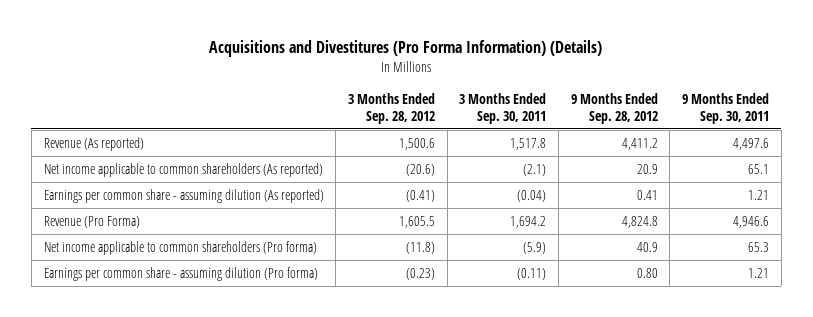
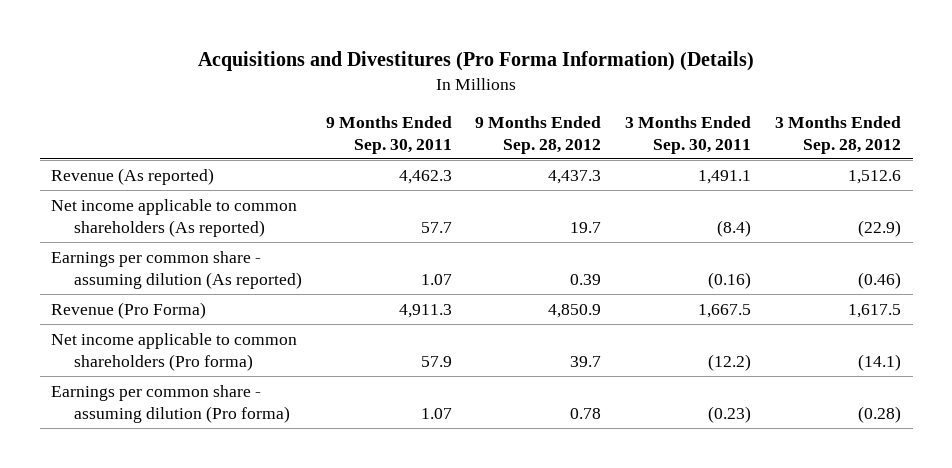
- | 3 Months Ended Sep. 28, 2012 | 3 Months Ended Sep. 30, 2011 | 9 Months Ended Sep. 28, 2012 | 9 Months Ended Sep. 30, 2011
+ | 9 Months Ended Sep. 30, 2011 | 9 Months Ended Sep. 28, 2012 | 3 Months Ended Sep. 30, 2011 | 3 Months Ended Sep. 28, 2012
- Revenue (As reported) | 1,500.6 | 1,517.8 | 4,411.2 | 4,497.6
- Net income applicable to common shareholders (As reported) | (20.6) | (2.1) | 20.9 | 65.1
- Earnings per common share - assuming dilution (As reported) | (0.41) | (0.04) | 0.41 | 1.21
- Revenue (Pro Forma) | 1,605.5 | 1,694.2 | 4,824.8 | 4,946.6
- Net income applicable to common shareholders (Pro forma) | (11.8) | (5.9) | 40.9 | 65.3
- Earnings per common share - assuming dilution (Pro forma) | (0.23) | (0.11) | 0.80 | 1.21
+ Revenue (As reported) | 4,462.3 | 4,437.3 | 1,491.1 | 1,512.6
+ Net income applicable to common shareholders (As reported) | 57.7 | 19.7 | (8.4) | (22.9)
+ Earnings per common share - assuming dilution (As reported) | 1.07 | 0.39 | (0.16) | (0.46)
+ Revenue (Pro Forma) | 4,911.3 | 4,850.9 | 1,667.5 | 1,617.5
+ Net income applicable to common shareholders (Pro forma) | 57.9 | 39.7 | (12.2) | (14.1)
+ Earnings per common share - assuming dilution (Pro forma) | 1.07 | 0.78 | (0.23) | (0.28)

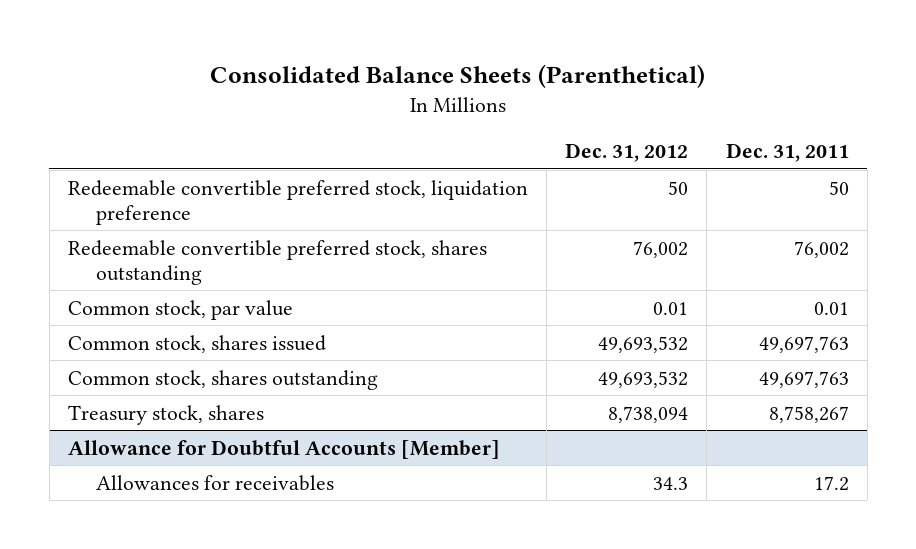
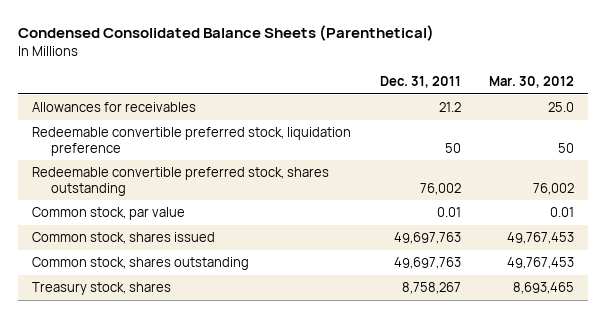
- Consolidated Balance Sheets (Parenthetical)
+ Condensed Consolidated Balance Sheets (Parenthetical)
- | Dec. 31, 2012 | Dec. 31, 2011
+ | Dec. 31, 2011 | Mar. 30, 2012
+ Allowances for receivables | 21.2 | 25.0
- Allowance for Doubtful Accounts [Member]
- Allowances for receivables | 34.3 | 17.2

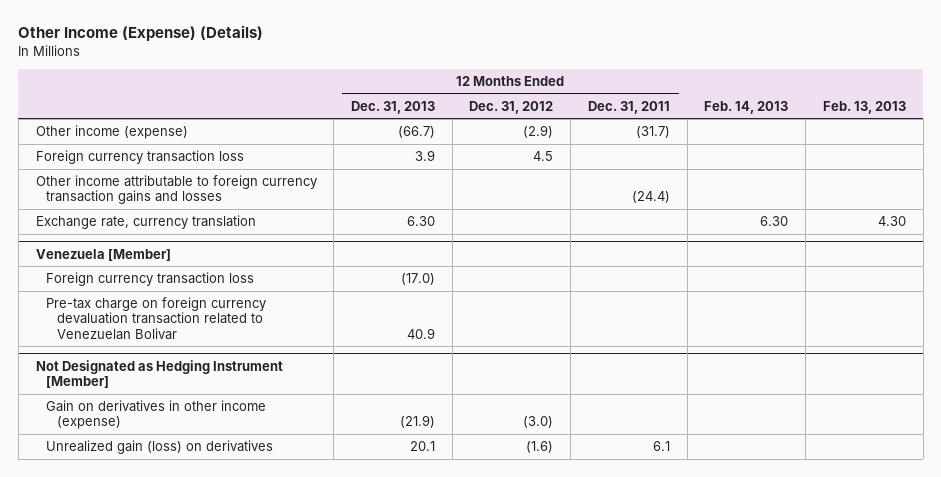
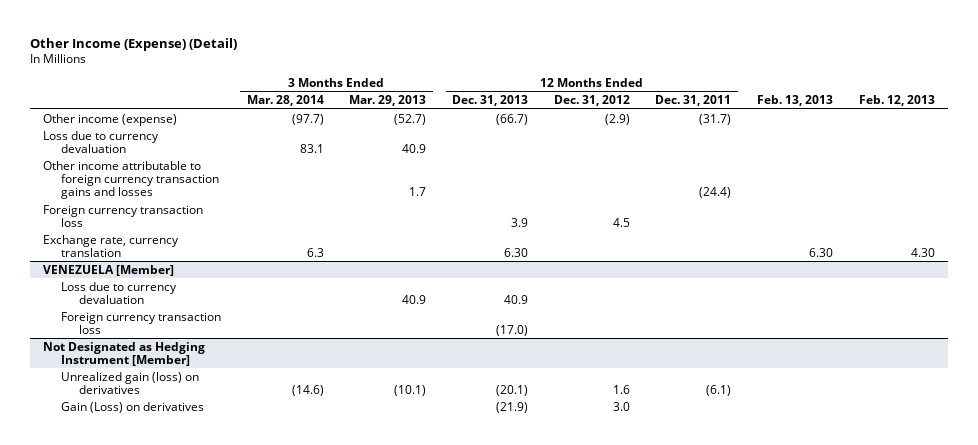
- Other Income (Expense) (Details)
+ Other Income (Expense) (Detail)
- | 12 Months Ended Dec. 31, 2013 | 12 Months Ended Dec. 31, 2012 | 12 Months Ended Dec. 31, 2011 | Feb. 14, 2013 | Feb. 13, 2013
+ | 3 Months Ended Mar. 28, 2014 | 3 Months Ended Mar. 29, 2013 | 12 Months Ended Dec. 31, 2013 | 12 Months Ended Dec. 31, 2012 | 12 Months Ended Dec. 31, 2011 | Feb. 13, 2013 | Feb. 12, 2013
+ Loss due to currency devaluation | 83.1 | 40.9 | | | | |
- Exchange rate, currency translation | 6.30 | | | 6.30 | 4.30
- Venezuela [Member]
moved down: Foreign currency transaction loss | | | 3.9 | 4.5 | | |
+ Exchange rate, currency translation | 6.3 | | 6.30 | | | 6.30 | 4.30
+ VENEZUELA [Member]
+ Loss due to currency devaluation | | 40.9 | 40.9 | | | |
- Pre-tax charge on foreign currency devaluation transaction related to Venezuelan Bolivar | 40.9 | | | |
@ Not Designated as Hedging Instrument [Member]
- Gain on derivatives in other income (expense) | (21.9) | (3.0) | | |
- Unrealized gain (loss) on derivatives | 20.1 | (1.6) | 6.1 | |
+ Unrealized gain (loss) on derivatives | (14.6) | (10.1) | (20.1) | 1.6 | (6.1) | |
+ Gain (Loss) on derivatives | | | (21.9) | 3.0 | | |

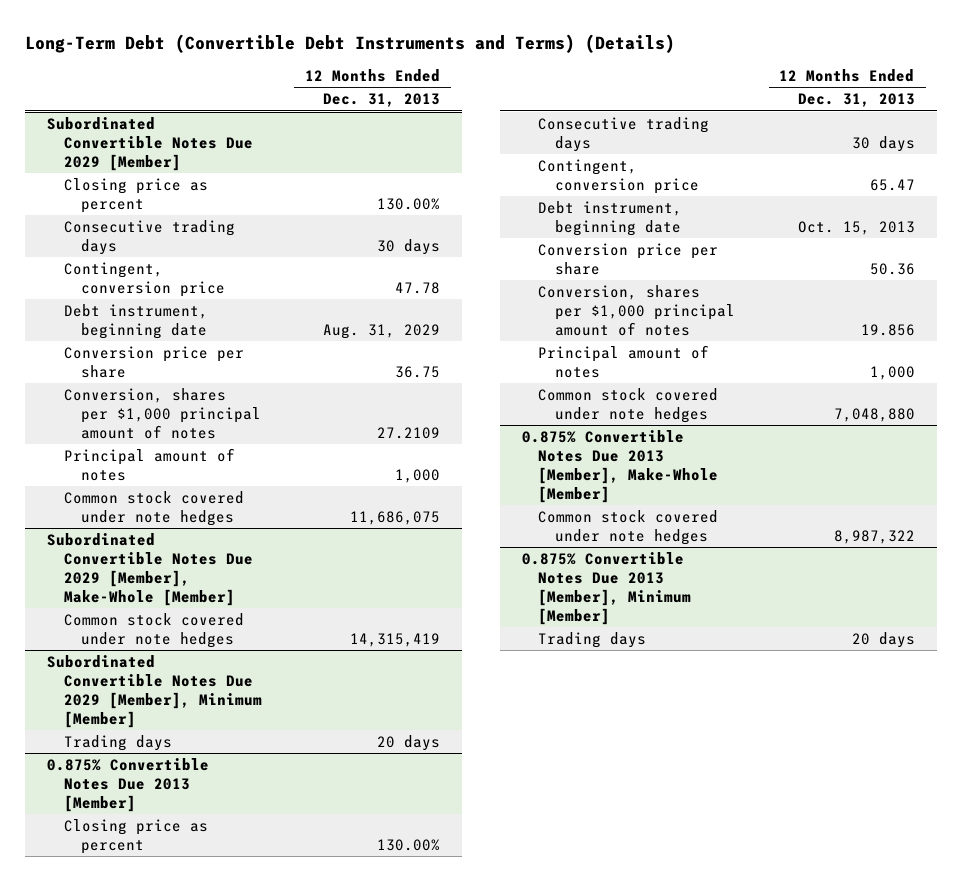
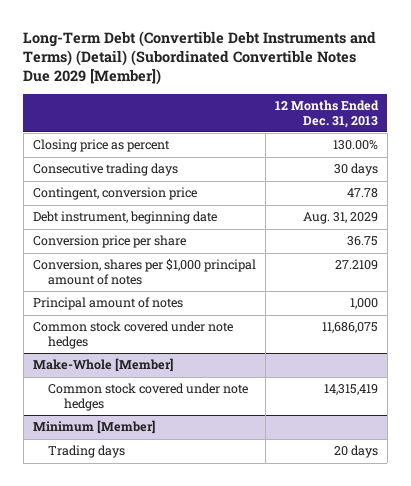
- Long-Term Debt (Convertible Debt Instruments and Terms) (Details)
+ Long-Term Debt (Convertible Debt Instruments and Terms) (Detail) (Subordinated Convertible Notes Due 2029 [Member])
- Subordinated Convertible Notes Due 2029 [Member]
- Subordinated Convertible Notes Due 2029 [Member], Make-Whole [Member]
+ Make-Whole [Member]
- Subordinated Convertible Notes Due 2029 [Member], Minimum [Member]
- Trading days | 20 days
- 0.875% Convertible Notes Due 2013 [Member]
- Closing price as percent | 130.00%
- Consecutive trading days | 30 days
- Contingent, conversion price | 65.47
- Debt instrument, beginning date | Oct. 15, 2013
- Conversion price per share | 50.36
- Conversion, shares per $1,000 principal amount of notes | 19.856
- Principal amount of notes | 1,000
- Common stock covered under note hedges | 7,048,880
- 0.875% Convertible Notes Due 2013 [Member], Make-Whole [Member]
- Common stock covered under note hedges | 8,987,322
- 0.875% Convertible Notes Due 2013 [Member], Minimum [Member]
+ Minimum [Member]

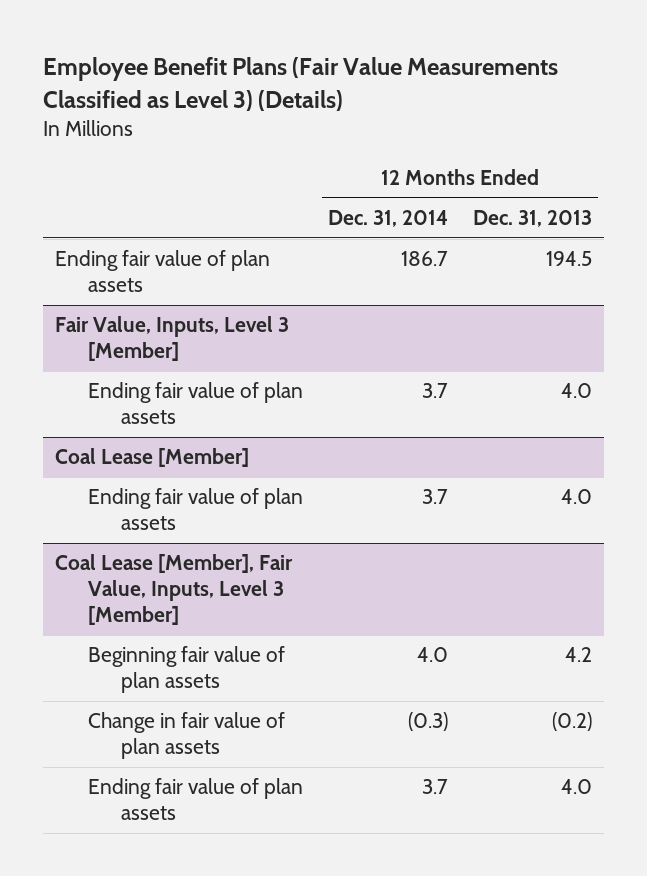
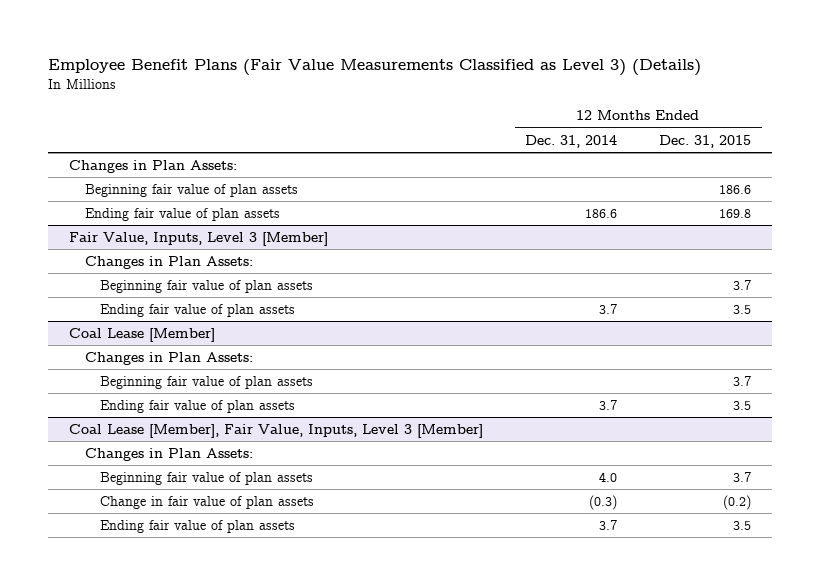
- | 12 Months Ended Dec. 31, 2014 | 12 Months Ended Dec. 31, 2013
+ | 12 Months Ended Dec. 31, 2014 | 12 Months Ended Dec. 31, 2015
- Ending fair value of plan assets | 186.7 | 194.5
+ Changes in Plan Assets:
+ Beginning fair value of plan assets | | 186.6
+ Ending fair value of plan assets | 186.6 | 169.8
@ Fair Value, Inputs, Level 3 [Member]
+ Changes in Plan Assets:
+ Beginning fair value of plan assets | | 3.7
@ Coal Lease [Member]
+ Changes in Plan Assets:
+ Beginning fair value of plan assets | | 3.7
@ Coal Lease [Member], Fair Value, Inputs, Level 3 [Member]
+ Changes in Plan Assets:

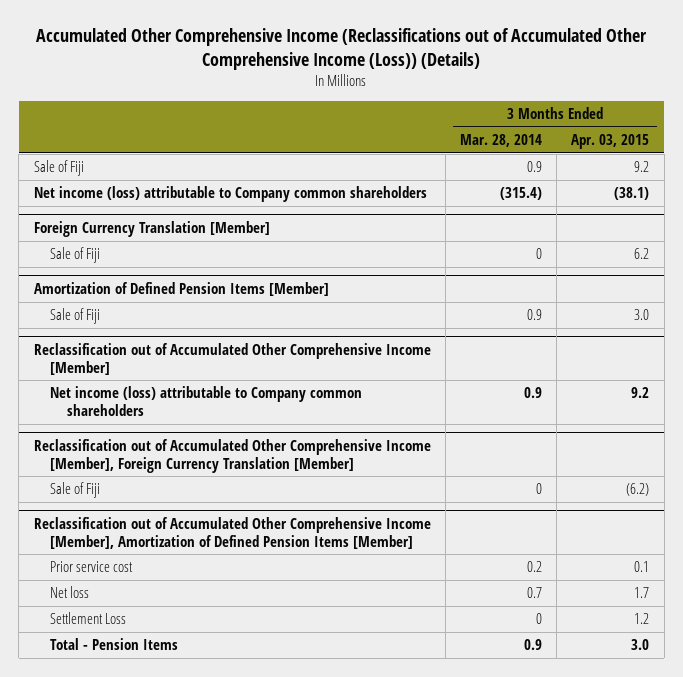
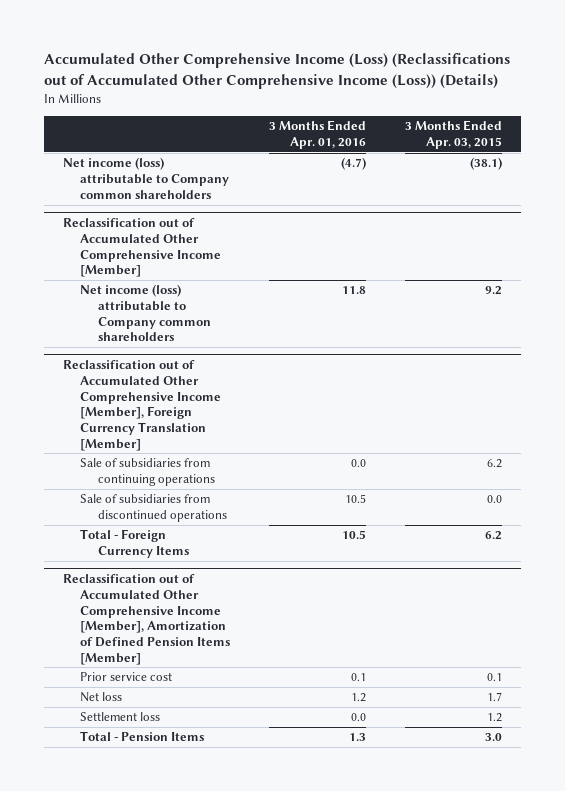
- Accumulated Other Comprehensive Income (Reclassifications out of Accumulated Other Comprehensive Income (Loss)) (Details)
+ Accumulated Other Comprehensive Income (Loss) (Reclassifications out of Accumulated Other Comprehensive Income (Loss)) (Details)
- | 3 Months Ended Mar. 28, 2014 | 3 Months Ended Apr. 03, 2015
+ | 3 Months Ended Apr. 01, 2016 | 3 Months Ended Apr. 03, 2015
- Sale of Fiji | 0.9 | 9.2
- Foreign Currency Translation [Member]
- Sale of Fiji | 0 | 6.2
- Amortization of Defined Pension Items [Member]
- Sale of Fiji | 0.9 | 3.0
@ Reclassification out of Accumulated Other Comprehensive Income [Member], Foreign Currency Translation [Member]
- Sale of Fiji | 0 | (6.2)
+ Sale of subsidiaries from continuing operations | 0.0 | 6.2
+ Sale of subsidiaries from discontinued operations | 10.5 | 0.0
+ Total - Foreign Currency Items | 10.5 | 6.2
@ Reclassification out of Accumulated Other Comprehensive Income [Member], Amortization of Defined Pension Items [Member]
- Settlement Loss | 0 | 1.2
+ Settlement loss | 0.0 | 1.2

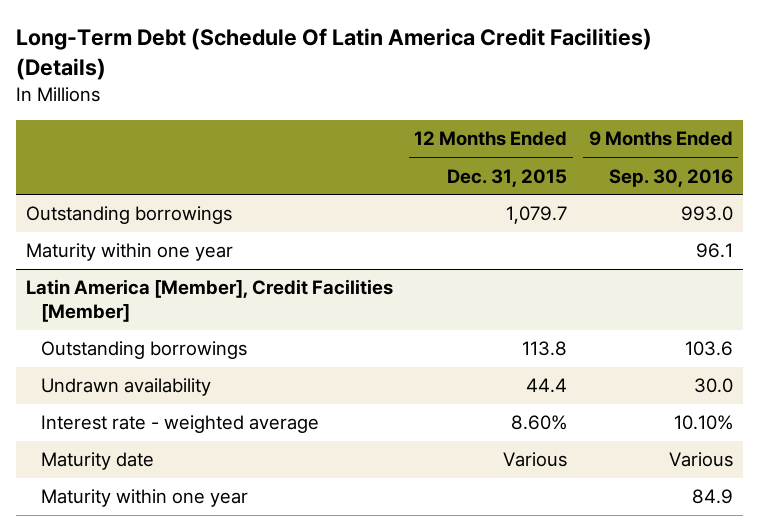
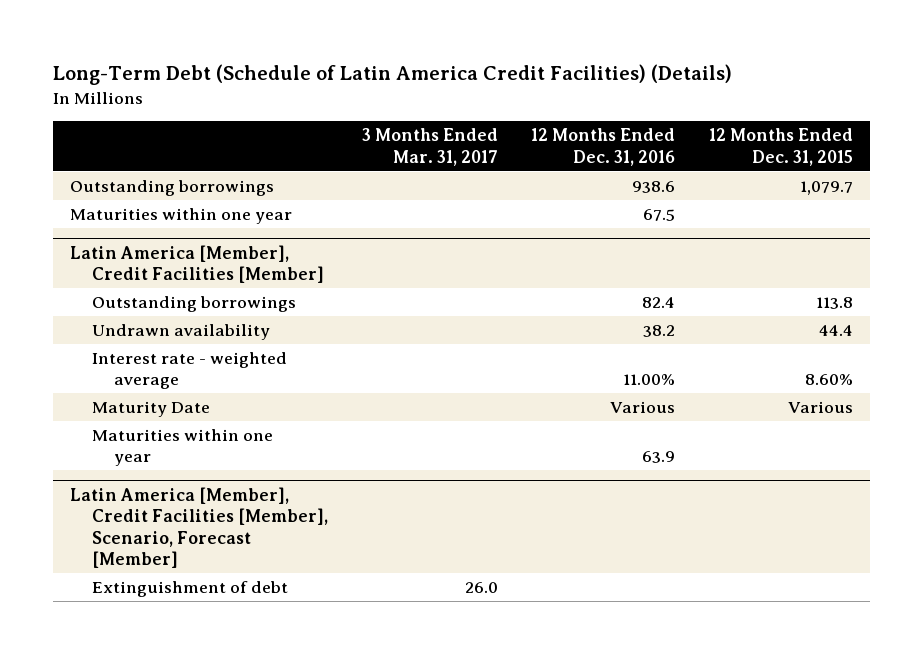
- Long-Term Debt (Schedule Of Latin America Credit Facilities) (Details)
+ Long-Term Debt (Schedule of Latin America Credit Facilities) (Details)
- | 12 Months Ended Dec. 31, 2015 | 9 Months Ended Sep. 30, 2016
+ | 3 Months Ended Mar. 31, 2017 | 12 Months Ended Dec. 31, 2016 | 12 Months Ended Dec. 31, 2015
- Maturity within one year | | 96.1
+ Maturities within one year | | 67.5 |
@ Latin America [Member], Credit Facilities [Member]
- Maturity date | Various | Various
- Maturity within one year | | 84.9
+ Maturity Date | | Various | Various
+ Maturities within one year | | 63.9 |
+ Latin America [Member], Credit Facilities [Member], Scenario, Forecast [Member]
+ Extinguishment of debt | 26.0 | |

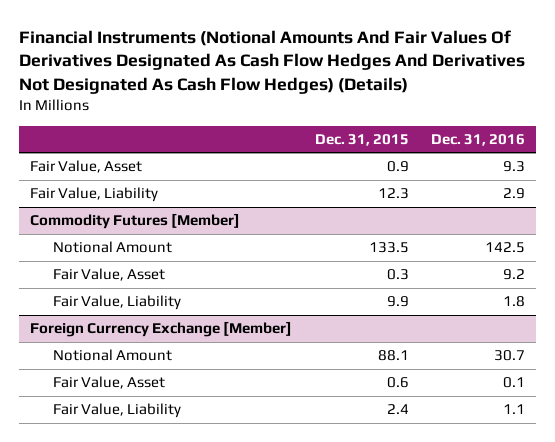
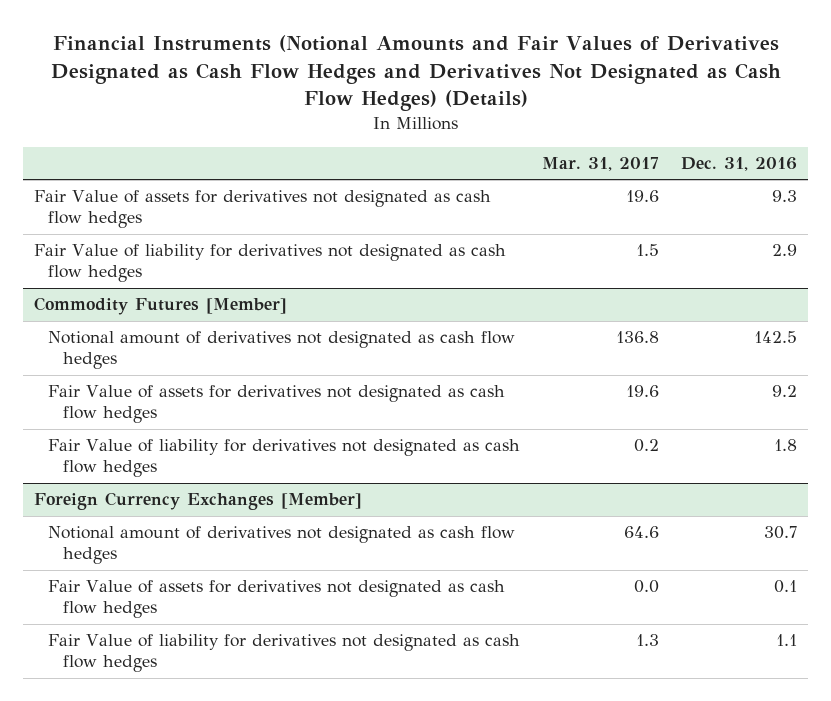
- Financial Instruments (Notional Amounts And Fair Values Of Derivatives Designated As Cash Flow Hedges And Derivatives Not Designated As Cash Flow Hedges) (Details)
+ Financial Instruments (Notional Amounts and Fair Values of Derivatives Designated as Cash Flow Hedges and Derivatives Not Designated as Cash Flow Hedges) (Details)
- | Dec. 31, 2015 | Dec. 31, 2016
+ | Mar. 31, 2017 | Dec. 31, 2016
- Fair Value, Asset | 0.9 | 9.3
- Fair Value, Liability | 12.3 | 2.9
+ Fair Value of assets for derivatives not designated as cash flow hedges | 19.6 | 9.3
+ Fair Value of liability for derivatives not designated as cash flow hedges | 1.5 | 2.9
@ Commodity Futures [Member]
- Notional Amount | 133.5 | 142.5
- Fair Value, Asset | 0.3 | 9.2
- Fair Value, Liability | 9.9 | 1.8
- Foreign Currency Exchange [Member]
- Notional Amount | 88.1 | 30.7
- Fair Value, Asset | 0.6 | 0.1
- Fair Value, Liability | 2.4 | 1.1
@ Commodity Futures [Member]
+ Notional amount of derivatives not designated as cash flow hedges | 136.8 | 142.5
+ Fair Value of assets for derivatives not designated as cash flow hedges | 19.6 | 9.2
+ Fair Value of liability for derivatives not designated as cash flow hedges | 0.2 | 1.8
+ Foreign Currency Exchanges [Member]
+ Notional amount of derivatives not designated as cash flow hedges | 64.6 | 30.7
+ Fair Value of assets for derivatives not designated as cash flow hedges | 0.0 | 0.1
+ Fair Value of liability for derivatives not designated as cash flow hedges | 1.3 | 1.1

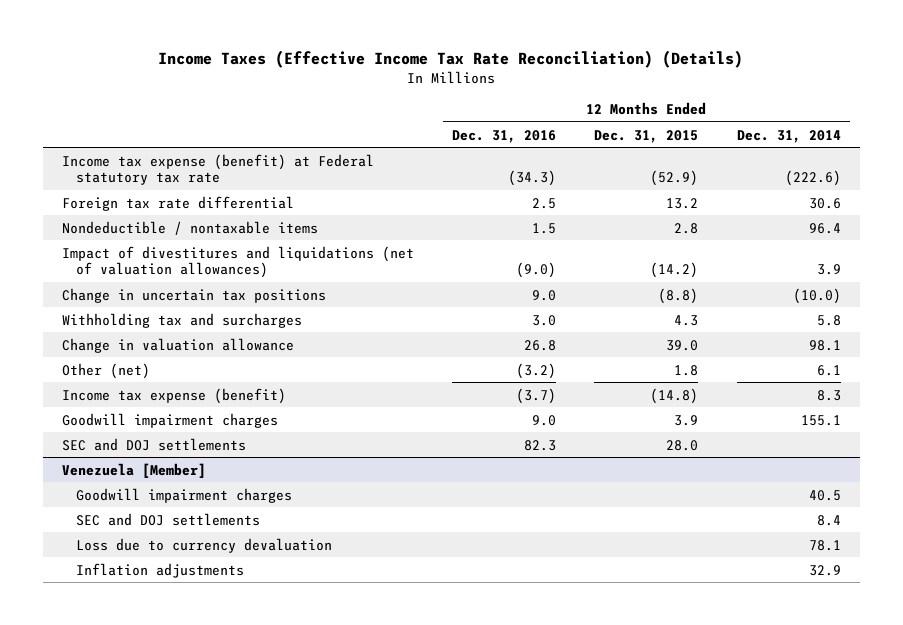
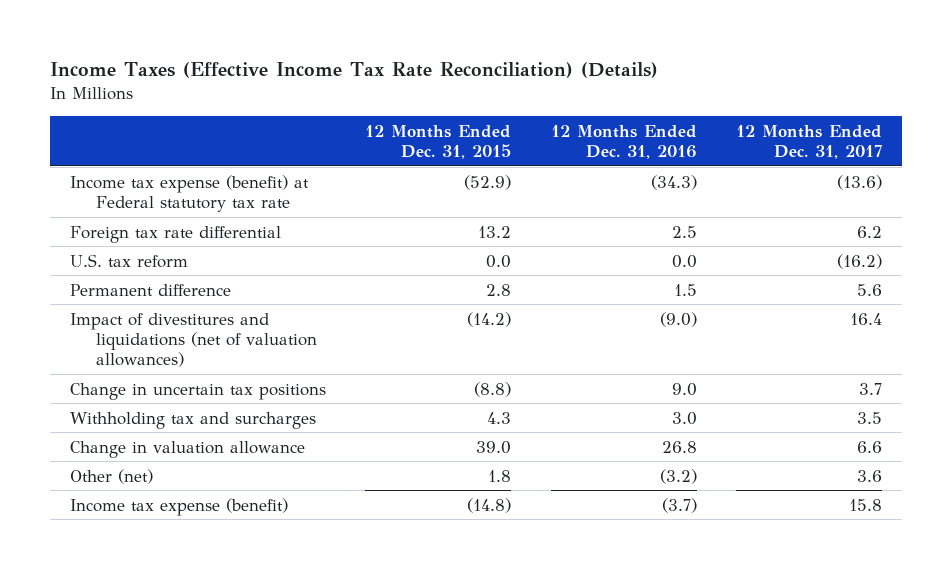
- | 12 Months Ended Dec. 31, 2016 | 12 Months Ended Dec. 31, 2015 | 12 Months Ended Dec. 31, 2014
+ | 12 Months Ended Dec. 31, 2015 | 12 Months Ended Dec. 31, 2016 | 12 Months Ended Dec. 31, 2017
- Nondeductible / nontaxable items | 1.5 | 2.8 | 96.4
+ U.S. tax reform | 0.0 | 0.0 | (16.2)
+ Permanent difference | 2.8 | 1.5 | 5.6
- Goodwill impairment charges | 9.0 | 3.9 | 155.1
- SEC and DOJ settlements | 82.3 | 28.0 |
- Venezuela [Member]
- Goodwill impairment charges | | | 40.5
- SEC and DOJ settlements | | | 8.4
- Loss due to currency devaluation | | | 78.1
- Inflation adjustments | | | 32.9

